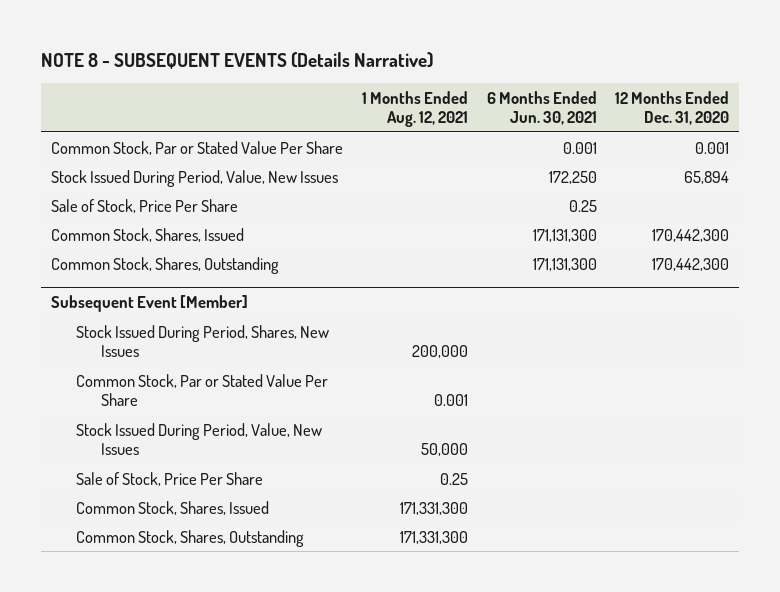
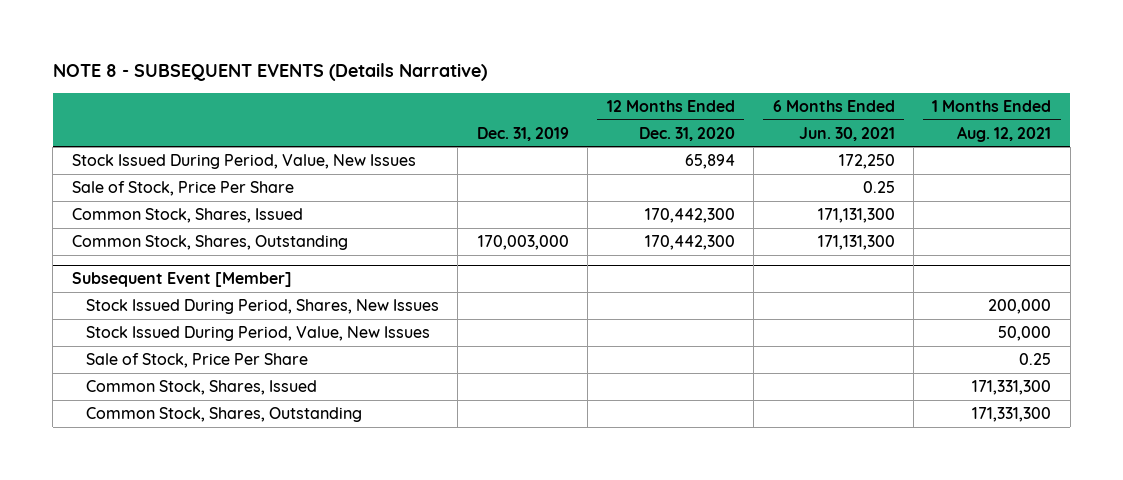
- | 1 Months Ended Aug. 12, 2021 | 6 Months Ended Jun. 30, 2021 | 12 Months Ended Dec. 31, 2020
+ | Dec. 31, 2019 | 12 Months Ended Dec. 31, 2020 | 6 Months Ended Jun. 30, 2021 | 1 Months Ended Aug. 12, 2021
- Common Stock, Par or Stated Value Per Share | | 0.001 | 0.001
@ Subsequent Event [Member]
- Common Stock, Par or Stated Value Per Share | 0.001 | |

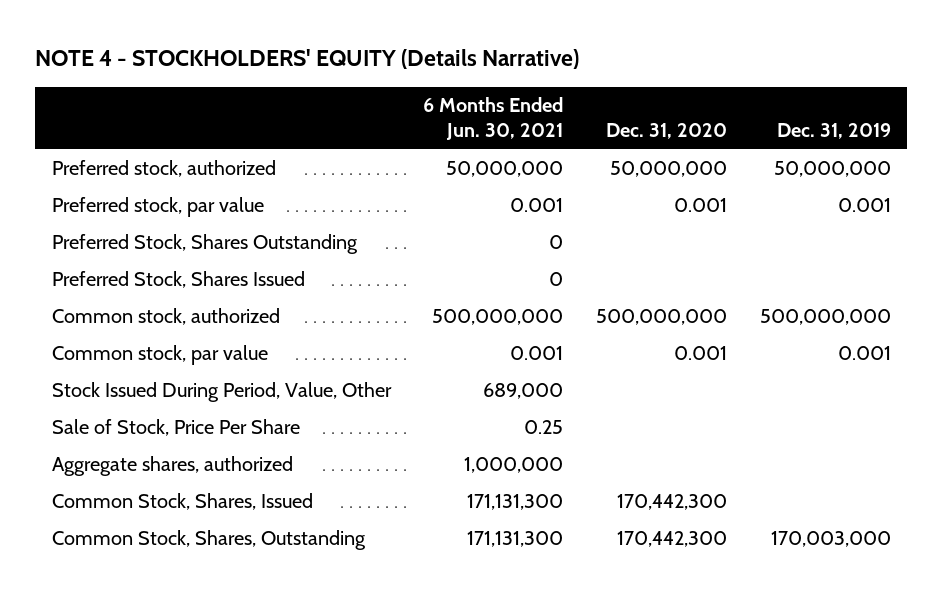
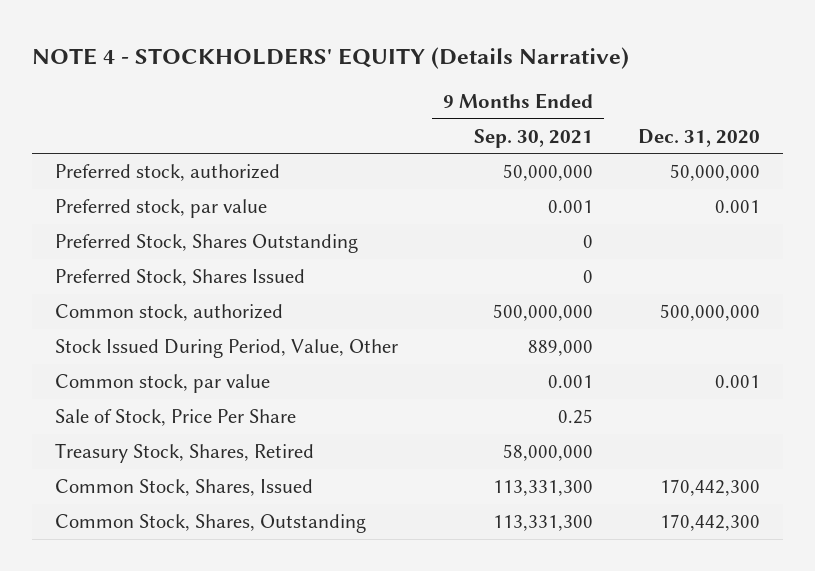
- | 6 Months Ended Jun. 30, 2021 | Dec. 31, 2020 | Dec. 31, 2019
+ | 9 Months Ended Sep. 30, 2021 | Dec. 31, 2020
moved down: Common stock, par value | 0.001 | 0.001
- Aggregate shares, authorized | 1,000,000 | |
+ Treasury Stock, Shares, Retired | 58,000,000 |

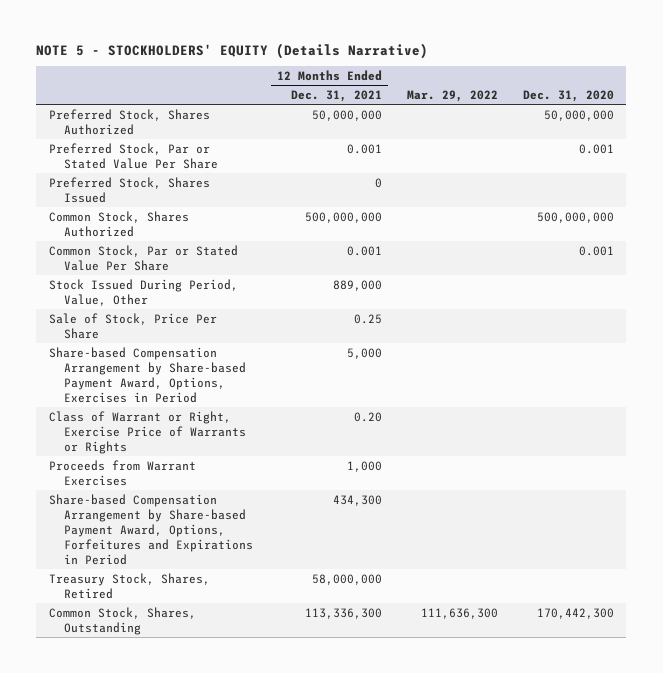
- NOTE 4 - STOCKHOLDERS' EQUITY (Details Narrative)
+ NOTE 5 - STOCKHOLDERS' EQUITY (Details Narrative)
- | 9 Months Ended Sep. 30, 2021 | Dec. 31, 2020
+ | 12 Months Ended Dec. 31, 2021 | Mar. 29, 2022 | Dec. 31, 2020
- Preferred stock, authorized | 50,000,000 | 50,000,000
- Preferred stock, par value | 0.001 | 0.001
- Preferred Stock, Shares Outstanding | 0 |
+ Preferred Stock, Shares Authorized | 50,000,000 | | 50,000,000
+ Preferred Stock, Par or Stated Value Per Share | 0.001 | | 0.001
- Common stock, authorized | 500,000,000 | 500,000,000
+ Common Stock, Shares Authorized | 500,000,000 | | 500,000,000
+ Common Stock, Par or Stated Value Per Share | 0.001 | | 0.001
- Common stock, par value | 0.001 | 0.001
+ Share-based Compensation Arrangement by Share-based Payment Award, Options, Exercises in Period | 5,000 | |
+ Class of Warrant or Right, Exercise Price of Warrants or Rights | 0.20 | |
+ Proceeds from Warrant Exercises | 1,000 | |
+ Share-based Compensation Arrangement by Share-based Payment Award, Options, Forfeitures and Expirations in Period | 434,300 | |
- Common Stock, Shares, Issued | 113,331,300 | 170,442,300

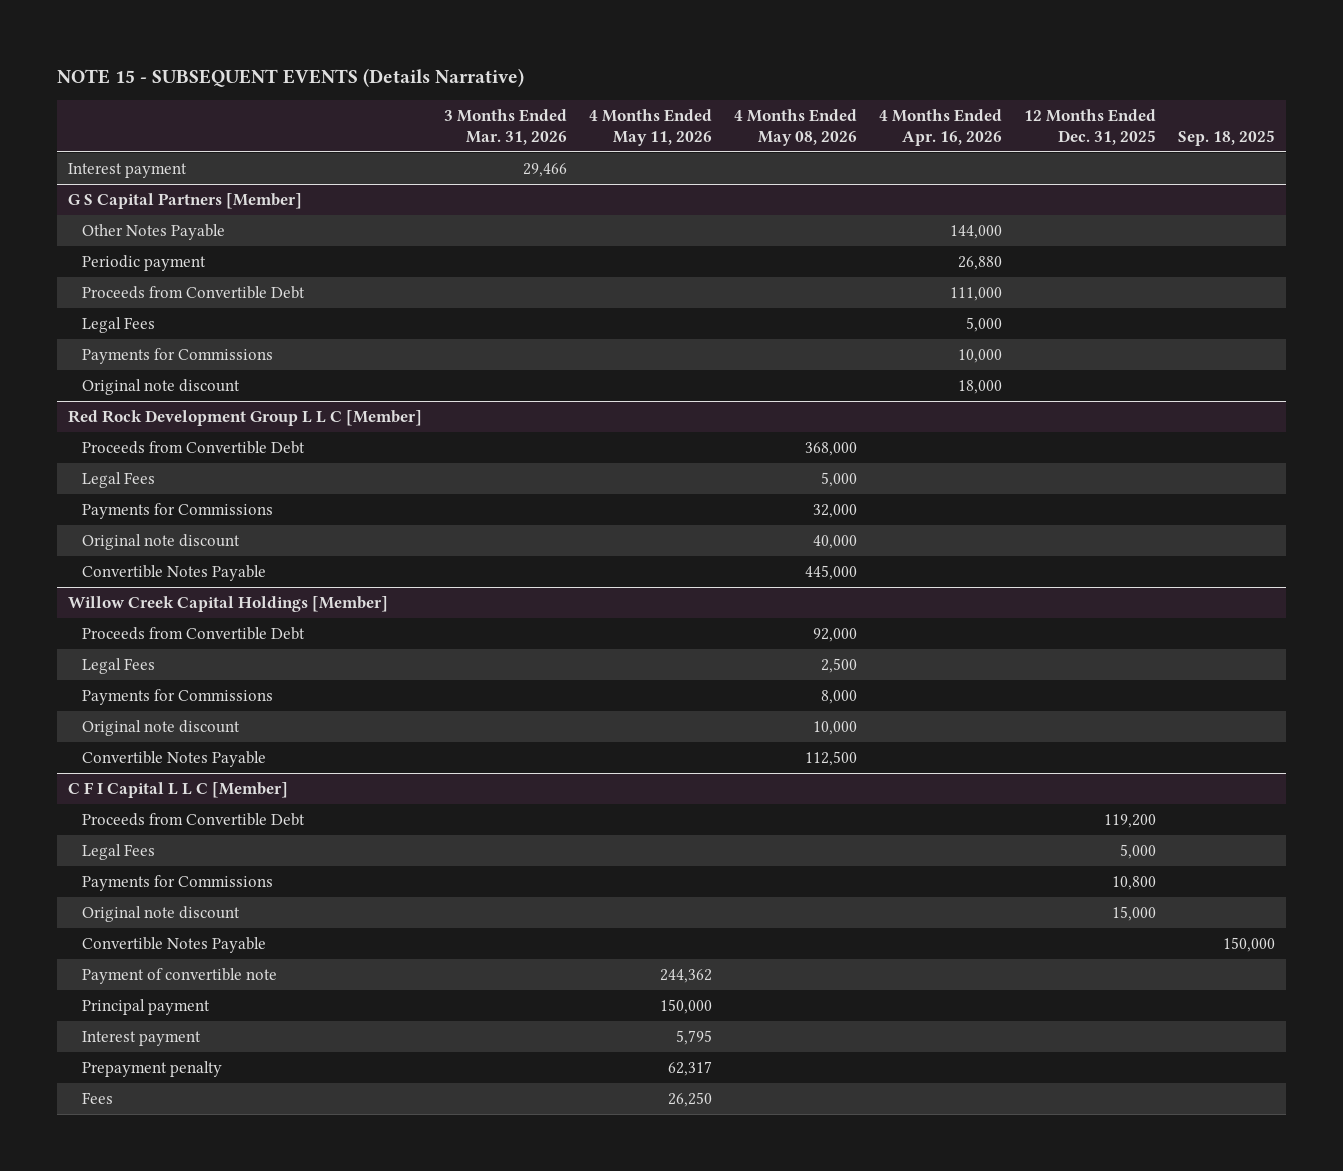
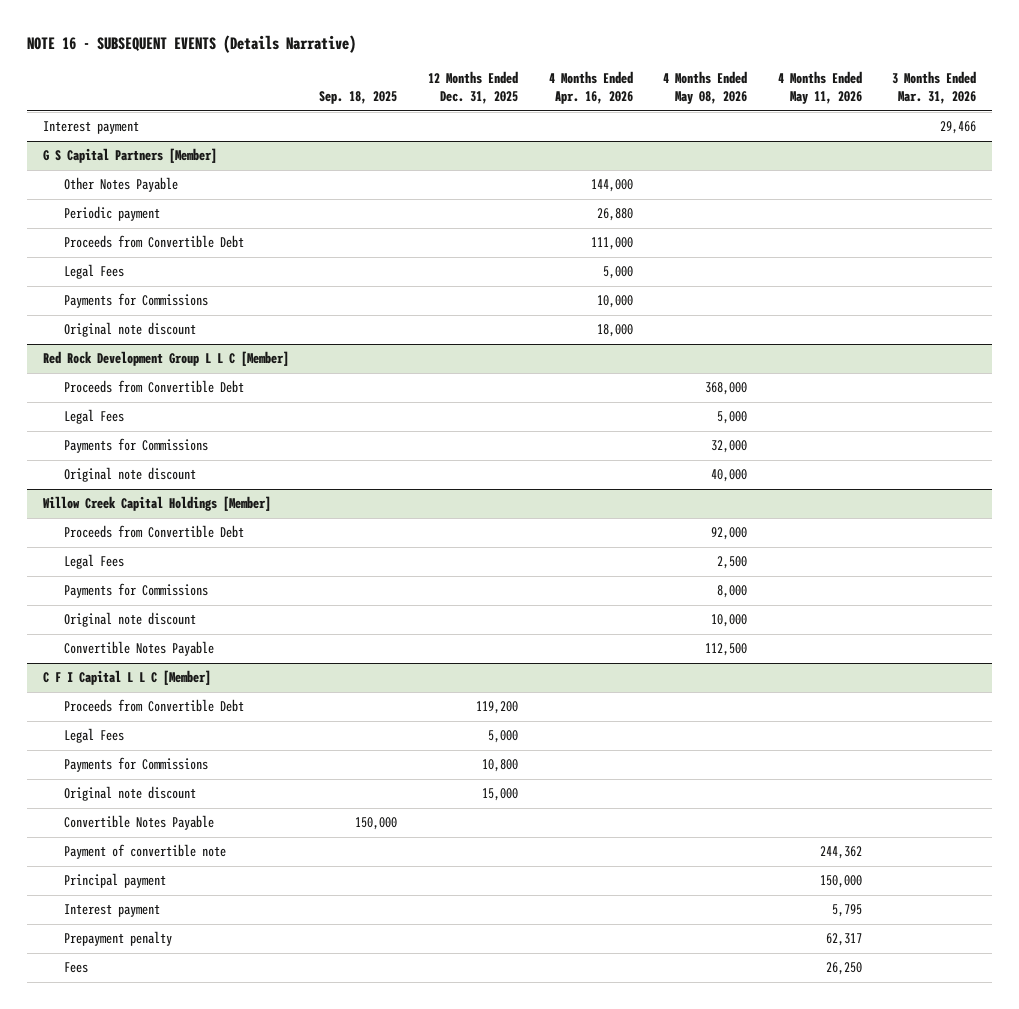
- NOTE 15 - SUBSEQUENT EVENTS (Details Narrative)
+ NOTE 16 - SUBSEQUENT EVENTS (Details Narrative)
- | 3 Months Ended Mar. 31, 2026 | 4 Months Ended May 11, 2026 | 4 Months Ended May 08, 2026 | 4 Months Ended Apr. 16, 2026 | 12 Months Ended Dec. 31, 2025 | Sep. 18, 2025
+ | Sep. 18, 2025 | 12 Months Ended Dec. 31, 2025 | 4 Months Ended Apr. 16, 2026 | 4 Months Ended May 08, 2026 | 4 Months Ended May 11, 2026 | 3 Months Ended Mar. 31, 2026
@ Red Rock Development Group L L C [Member]
- Convertible Notes Payable | | | 445,000 | | |

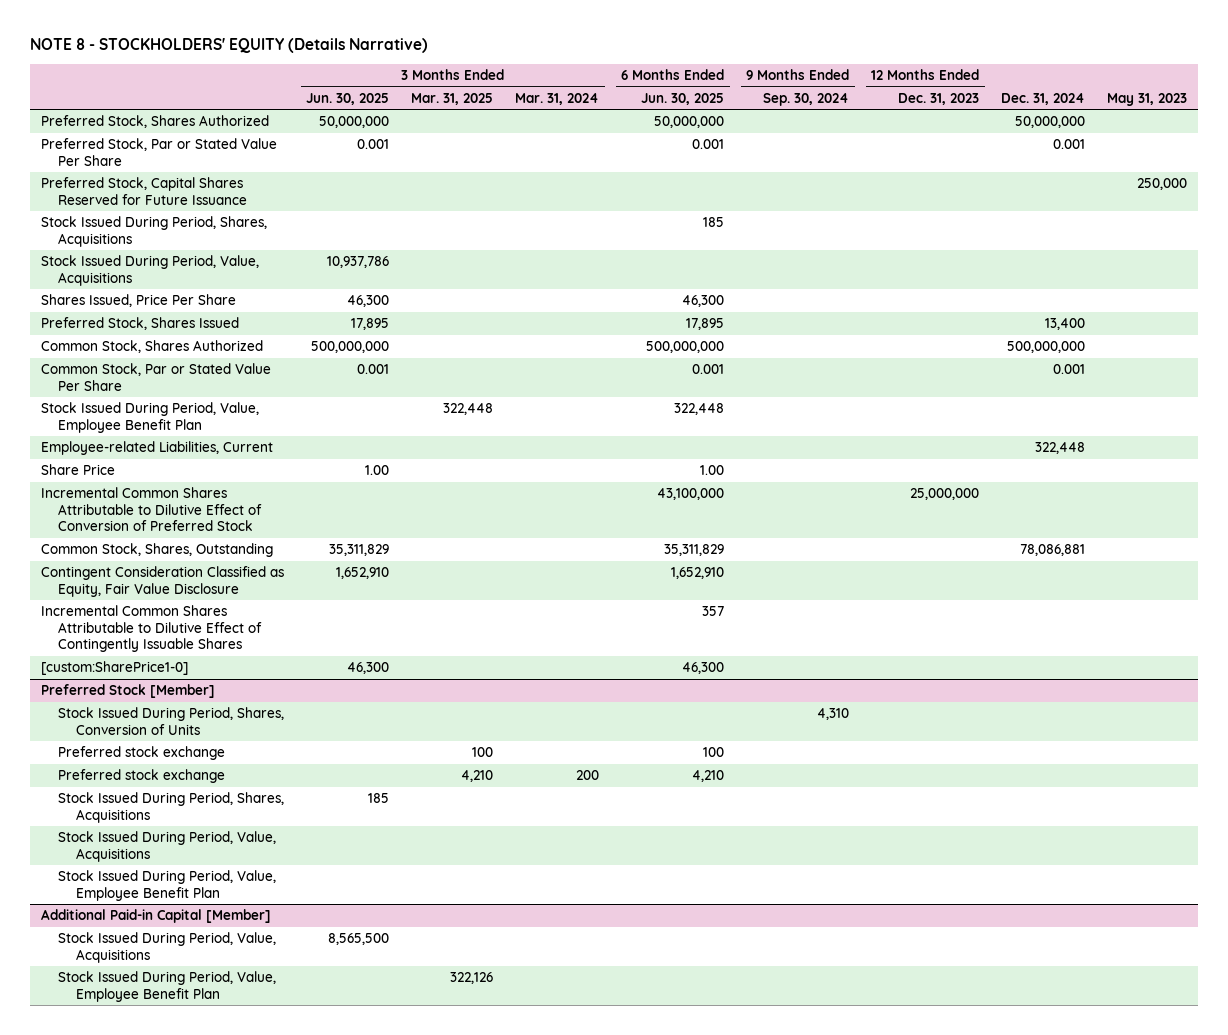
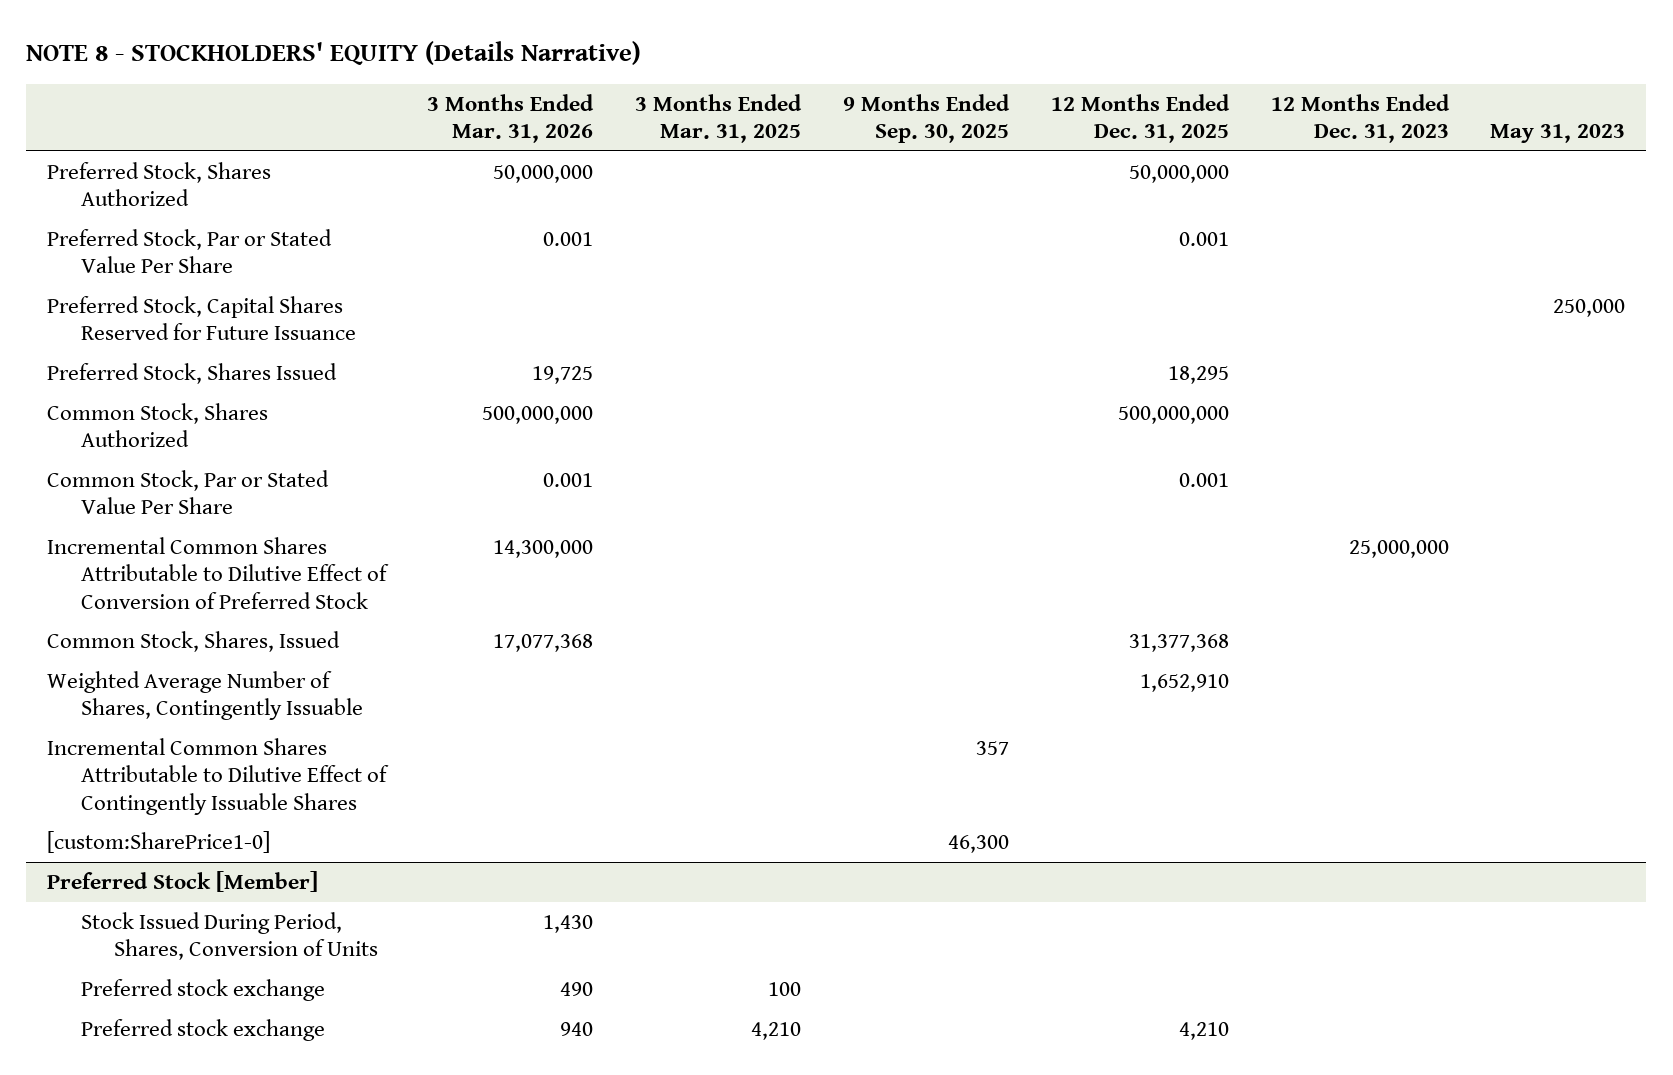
- | 3 Months Ended Jun. 30, 2025 | 3 Months Ended Mar. 31, 2025 | 3 Months Ended Mar. 31, 2024 | 6 Months Ended Jun. 30, 2025 | 9 Months Ended Sep. 30, 2024 | 12 Months Ended Dec. 31, 2023 | Dec. 31, 2024 | May 31, 2023
+ | 3 Months Ended Mar. 31, 2026 | 3 Months Ended Mar. 31, 2025 | 9 Months Ended Sep. 30, 2025 | 12 Months Ended Dec. 31, 2025 | 12 Months Ended Dec. 31, 2023 | May 31, 2023
- Stock Issued During Period, Shares, Acquisitions | | | | 185 | | | |
- Stock Issued During Period, Value, Acquisitions | 10,937,786 | | | | | | |
- Shares Issued, Price Per Share | 46,300 | | | 46,300 | | | |
- Stock Issued During Period, Value, Employee Benefit Plan | | 322,448 | | 322,448 | | | |
- Employee-related Liabilities, Current | | | | | | | 322,448 |
- Share Price | 1.00 | | | 1.00 | | | |
- Common Stock, Shares, Outstanding | 35,311,829 | | | 35,311,829 | | | 78,086,881 |
- Contingent Consideration Classified as Equity, Fair Value Disclosure | 1,652,910 | | | 1,652,910 | | | |
+ Common Stock, Shares, Issued | 17,077,368 | | | 31,377,368 | |
+ Weighted Average Number of Shares, Contingently Issuable | | | | 1,652,910 | |
@ Preferred Stock [Member]
- Stock Issued During Period, Shares, Acquisitions | 185 | | | | | | |
- Stock Issued During Period, Value, Acquisitions
- Stock Issued During Period, Value, Employee Benefit Plan
- Additional Paid-in Capital [Member]
- Stock Issued During Period, Value, Acquisitions | 8,565,500 | | | | | | |
- Stock Issued During Period, Value, Employee Benefit Plan | | 322,126 | | | | | |

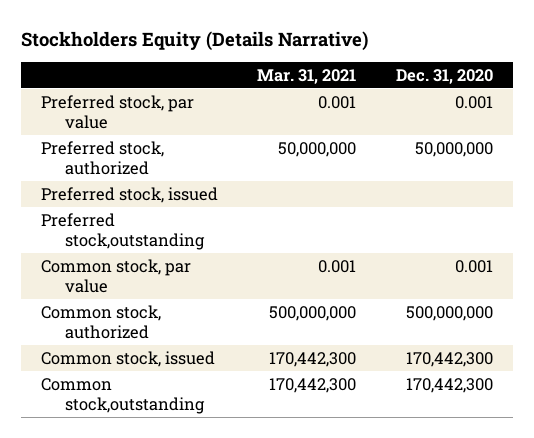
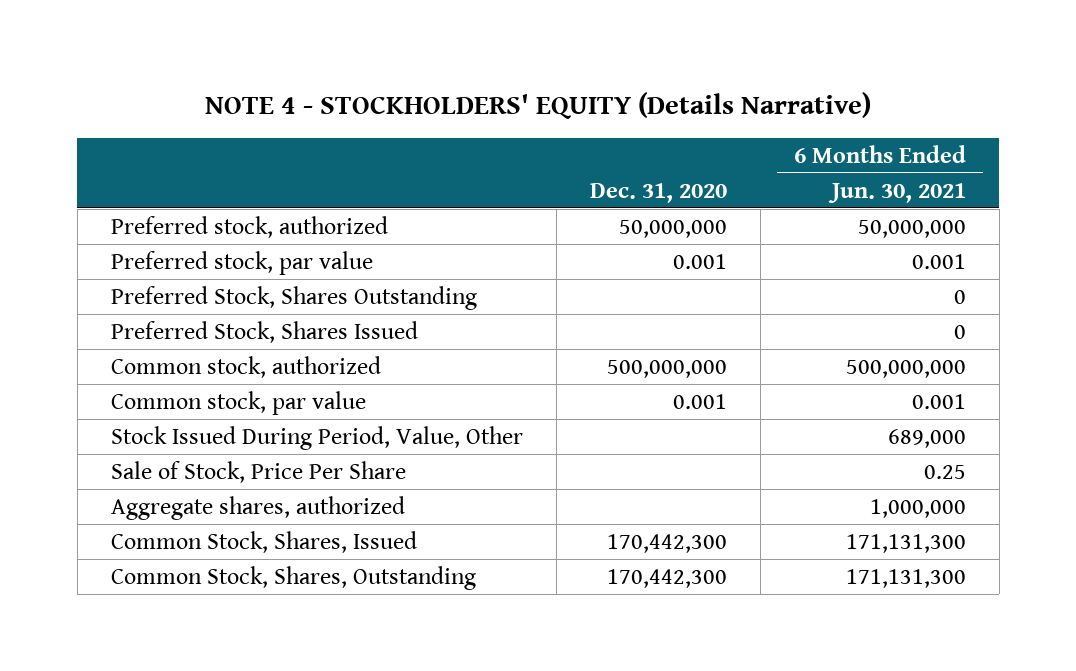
- Stockholders Equity (Details Narrative)
+ NOTE 4 - STOCKHOLDERS' EQUITY (Details Narrative)
- | Mar. 31, 2021 | Dec. 31, 2020
+ | Dec. 31, 2020 | 6 Months Ended Jun. 30, 2021
- Preferred stock, issued
- Preferred stock,outstanding
moved down: Preferred stock, par value | 0.001 | 0.001
+ Preferred Stock, Shares Outstanding | | 0
+ Preferred Stock, Shares Issued | | 0
- Common stock, issued | 170,442,300 | 170,442,300
- Common stock,outstanding | 170,442,300 | 170,442,300
moved down: Common stock, par value | 0.001 | 0.001
+ Stock Issued During Period, Value, Other | | 689,000
+ Sale of Stock, Price Per Share | | 0.25
+ Aggregate shares, authorized | | 1,000,000
+ Common Stock, Shares, Issued | 170,442,300 | 171,131,300
+ Common Stock, Shares, Outstanding | 170,442,300 | 171,131,300

